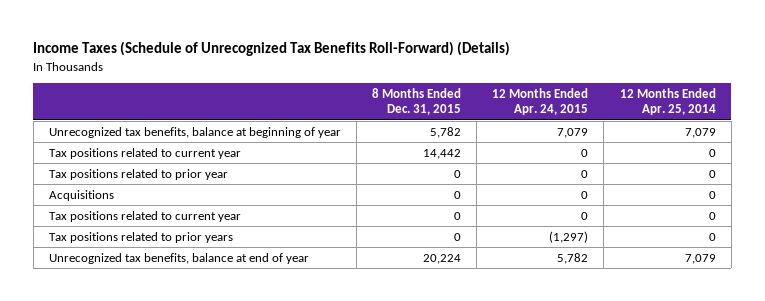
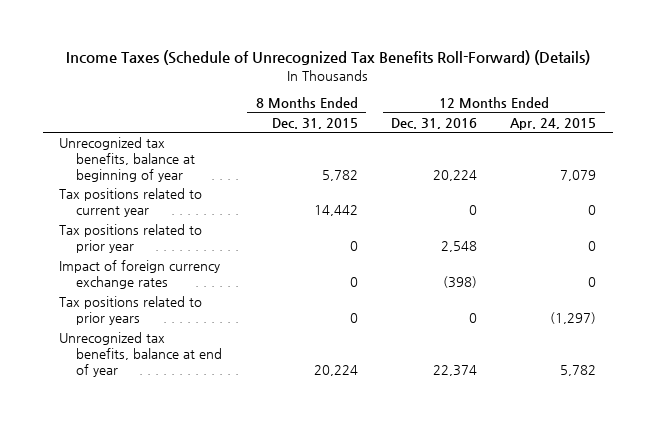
- | 8 Months Ended Dec. 31, 2015 | 12 Months Ended Apr. 24, 2015 | 12 Months Ended Apr. 25, 2014
+ | 8 Months Ended Dec. 31, 2015 | 12 Months Ended Dec. 31, 2016 | 12 Months Ended Apr. 24, 2015
- Acquisitions | 0 | 0 | 0
- Tax positions related to current year | 0 | 0 | 0
+ Impact of foreign currency exchange rates | 0 | (398) | 0

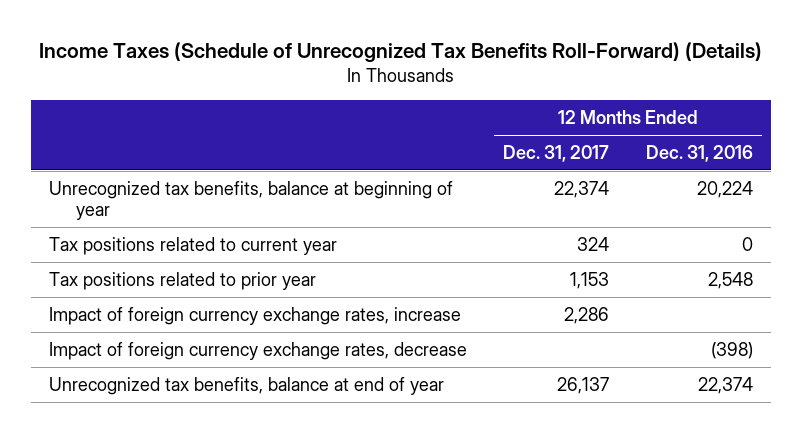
- | 8 Months Ended Dec. 31, 2015 | 12 Months Ended Dec. 31, 2016 | 12 Months Ended Apr. 24, 2015
+ | 12 Months Ended Dec. 31, 2017 | 12 Months Ended Dec. 31, 2016
- Impact of foreign currency exchange rates | 0 | (398) | 0
- Tax positions related to prior years | 0 | 0 | (1,297)
+ Impact of foreign currency exchange rates, increase | 2,286 |
+ Impact of foreign currency exchange rates, decrease | | (398)

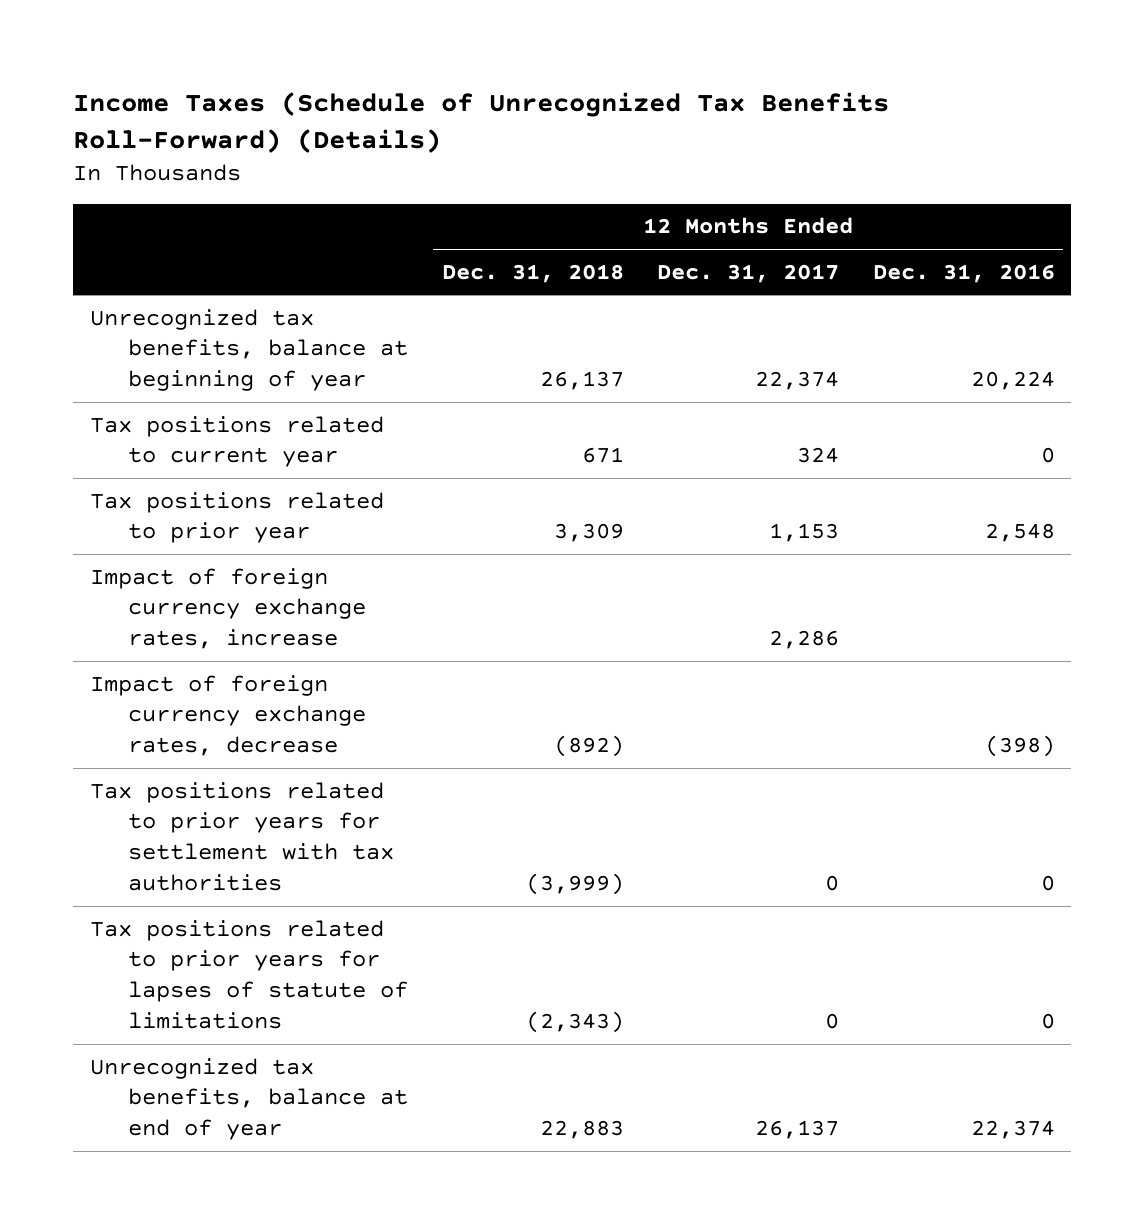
- | 12 Months Ended Dec. 31, 2017 | 12 Months Ended Dec. 31, 2016
+ | 12 Months Ended Dec. 31, 2018 | 12 Months Ended Dec. 31, 2017 | 12 Months Ended Dec. 31, 2016
+ Tax positions related to prior years for settlement with tax authorities | (3,999) | 0 | 0
+ Tax positions related to prior years for lapses of statute of limitations | (2,343) | 0 | 0

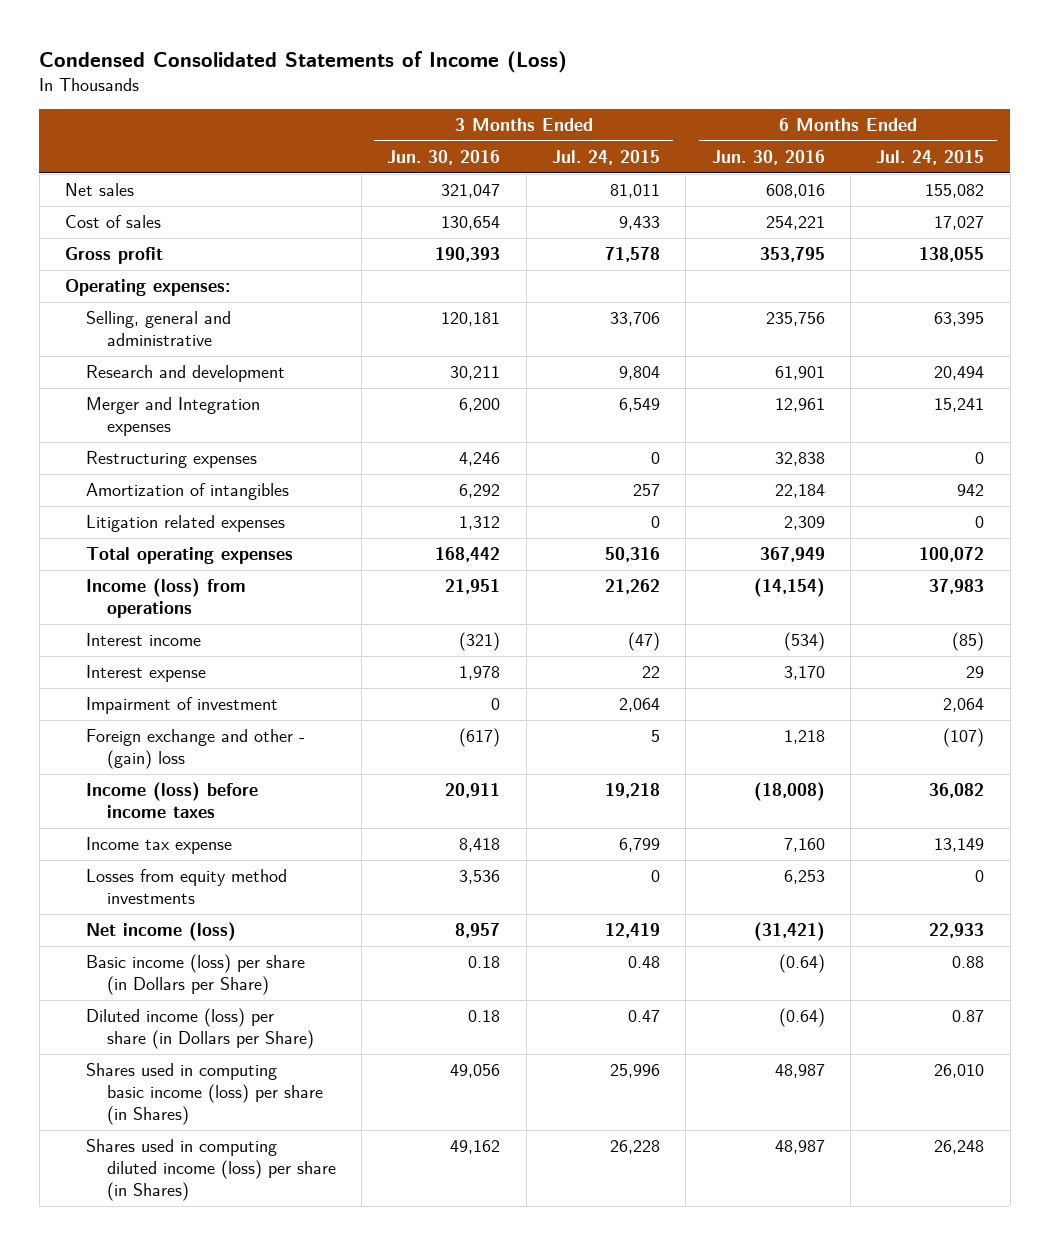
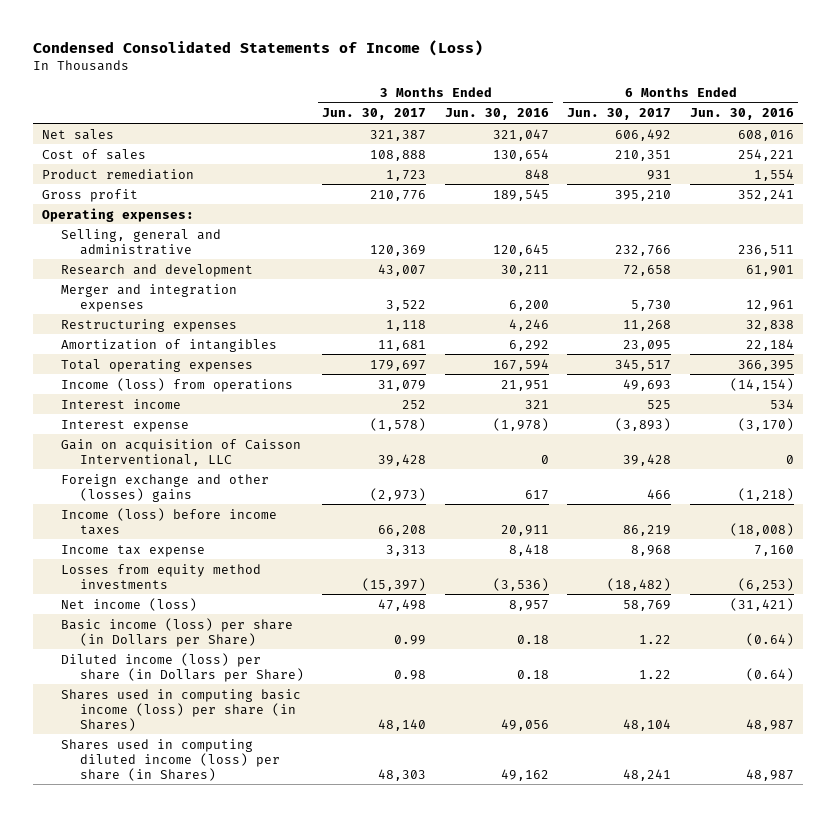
- | 3 Months Ended Jun. 30, 2016 | 3 Months Ended Jul. 24, 2015 | 6 Months Ended Jun. 30, 2016 | 6 Months Ended Jul. 24, 2015
+ | 3 Months Ended Jun. 30, 2017 | 3 Months Ended Jun. 30, 2016 | 6 Months Ended Jun. 30, 2017 | 6 Months Ended Jun. 30, 2016
- Gross profit | 190,393 | 71,578 | 353,795 | 138,055
+ Product remediation | 1,723 | 848 | 931 | 1,554
+ Gross profit | 210,776 | 189,545 | 395,210 | 352,241
- Selling, general and administrative | 120,181 | 33,706 | 235,756 | 63,395
+ Selling, general and administrative | 120,369 | 120,645 | 232,766 | 236,511
- Merger and Integration expenses | 6,200 | 6,549 | 12,961 | 15,241
+ Merger and integration expenses | 3,522 | 6,200 | 5,730 | 12,961
- Litigation related expenses | 1,312 | 0 | 2,309 | 0
- Total operating expenses | 168,442 | 50,316 | 367,949 | 100,072
+ Total operating expenses | 179,697 | 167,594 | 345,517 | 366,395
- Interest income | (321) | (47) | (534) | (85)
- Interest expense | 1,978 | 22 | 3,170 | 29
- Impairment of investment | 0 | 2,064 | | 2,064
- Foreign exchange and other - (gain) loss | (617) | 5 | 1,218 | (107)
+ Interest income | 252 | 321 | 525 | 534
+ Interest expense | (1,578) | (1,978) | (3,893) | (3,170)
+ Gain on acquisition of Caisson Interventional, LLC | 39,428 | 0 | 39,428 | 0
+ Foreign exchange and other (losses) gains | (2,973) | 617 | 466 | (1,218)
- Losses from equity method investments | 3,536 | 0 | 6,253 | 0
+ Losses from equity method investments | (15,397) | (3,536) | (18,482) | (6,253)

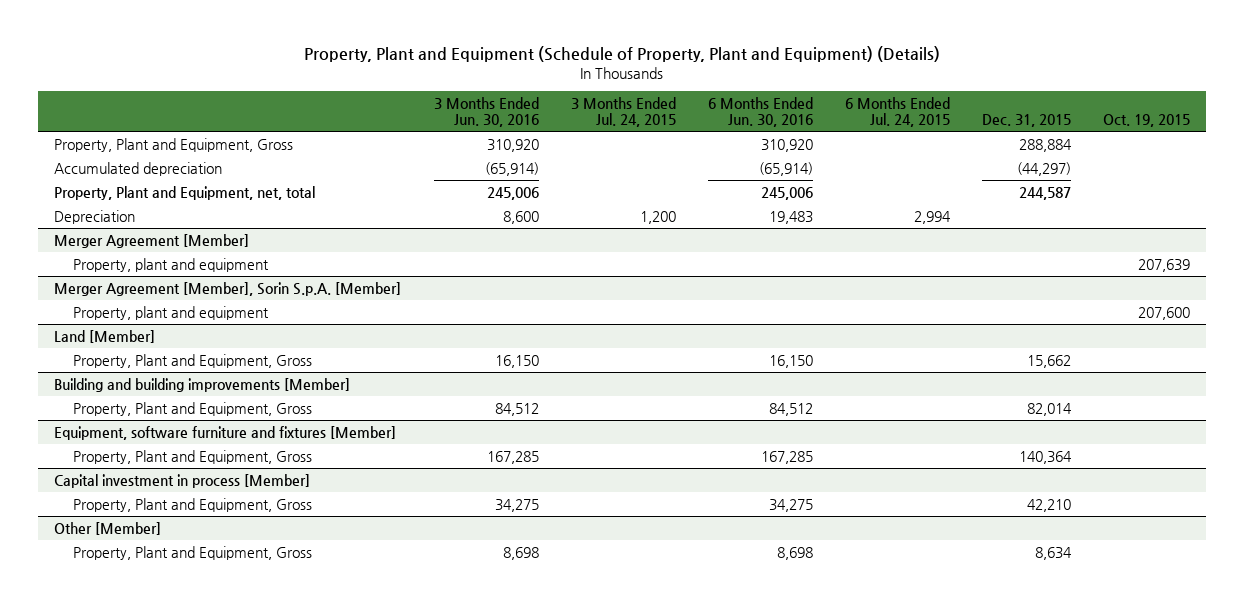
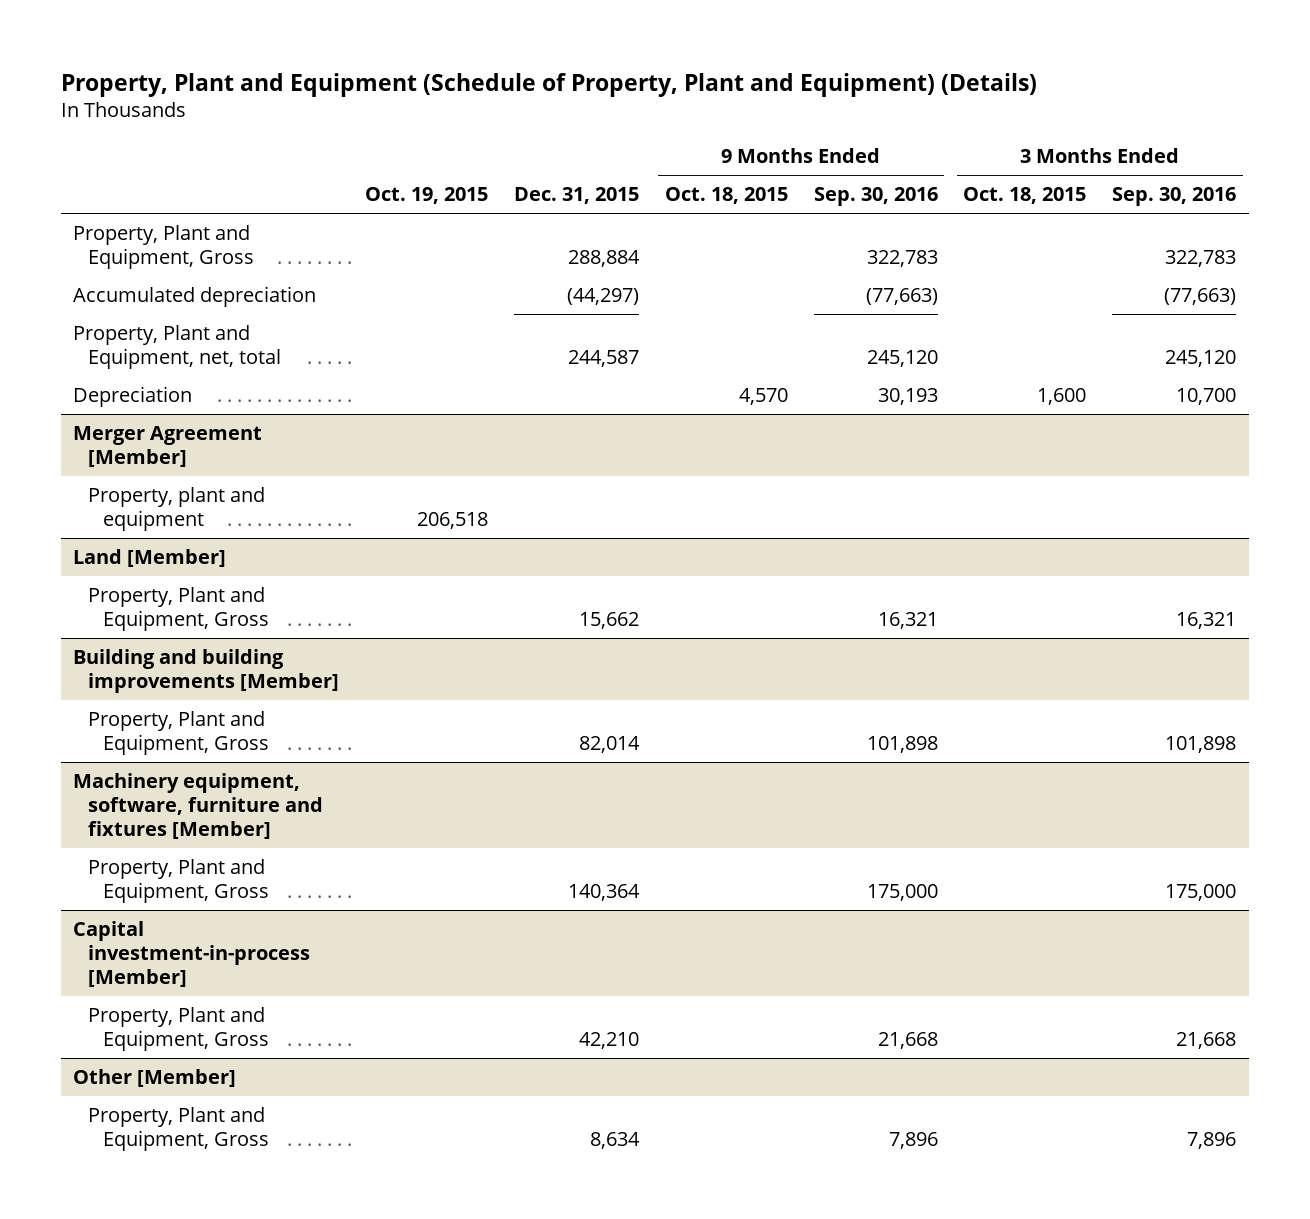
- | 3 Months Ended Jun. 30, 2016 | 3 Months Ended Jul. 24, 2015 | 6 Months Ended Jun. 30, 2016 | 6 Months Ended Jul. 24, 2015 | Dec. 31, 2015 | Oct. 19, 2015
+ | Oct. 19, 2015 | Dec. 31, 2015 | 9 Months Ended Oct. 18, 2015 | 9 Months Ended Sep. 30, 2016 | 3 Months Ended Oct. 18, 2015 | 3 Months Ended Sep. 30, 2016
@ Merger Agreement [Member]
- Property, plant and equipment | | | | | | 207,639
- Merger Agreement [Member], Sorin S.p.A. [Member]
- Property, plant and equipment | | | | | | 207,600
@ Merger Agreement [Member]
+ Property, plant and equipment | 206,518 | | | | |
- Equipment, software furniture and fixtures [Member]
+ Machinery equipment, software, furniture and fixtures [Member]
- Capital investment in process [Member]
+ Capital investment-in-process [Member]

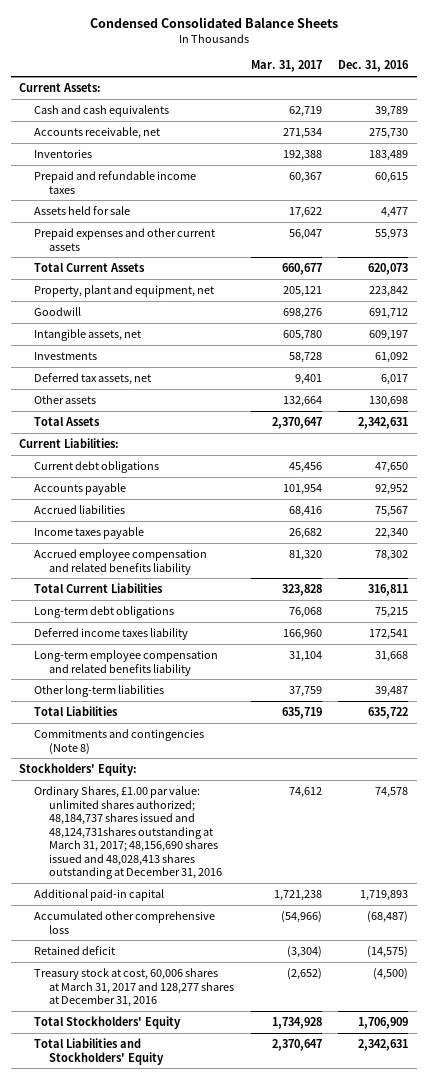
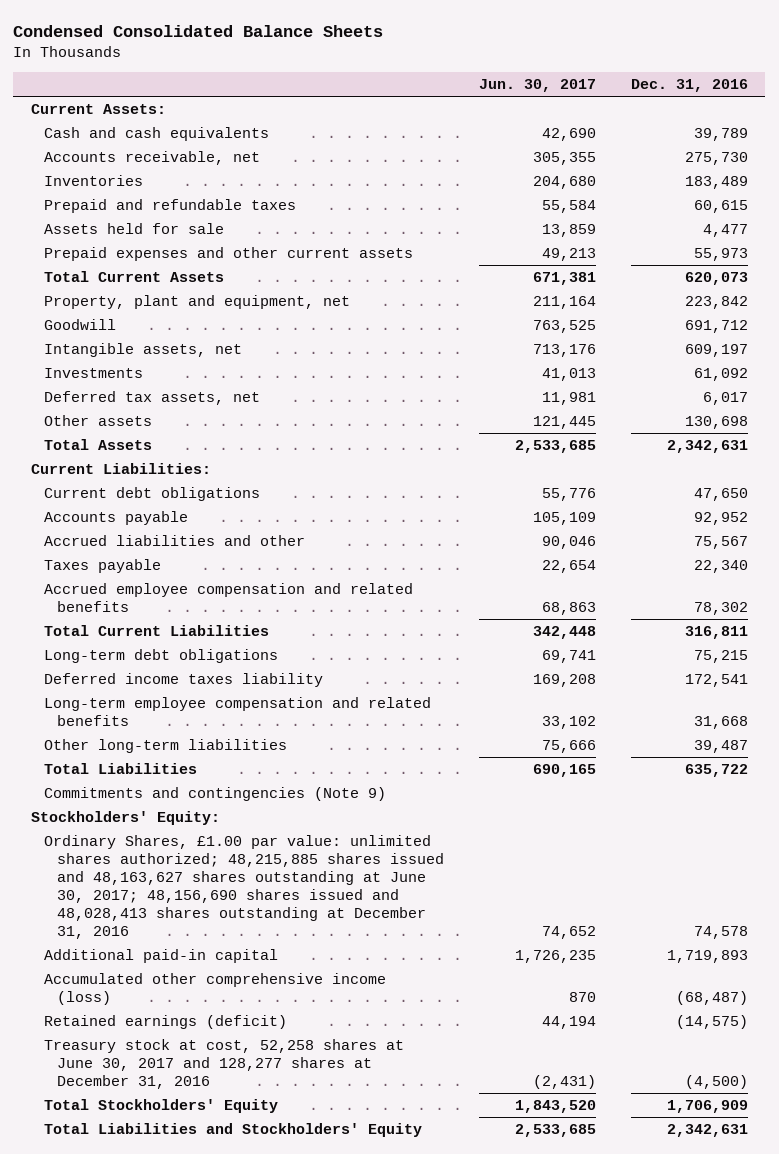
- | Mar. 31, 2017 | Dec. 31, 2016
+ | Jun. 30, 2017 | Dec. 31, 2016
- Prepaid and refundable income taxes | 60,367 | 60,615
+ Prepaid and refundable taxes | 55,584 | 60,615
- Accrued liabilities | 68,416 | 75,567
- Income taxes payable | 26,682 | 22,340
- Accrued employee compensation and related benefits liability | 81,320 | 78,302
+ Accrued liabilities and other | 90,046 | 75,567
+ Taxes payable | 22,654 | 22,340
+ Accrued employee compensation and related benefits | 68,863 | 78,302
- Long-term employee compensation and related benefits liability | 31,104 | 31,668
+ Long-term employee compensation and related benefits | 33,102 | 31,668
- Commitments and contingencies (Note 8)
+ Commitments and contingencies (Note 9)
- Ordinary Shares, £1.00 par value: unlimited shares authorized; 48,184,737 shares issued and 48,124,731shares outstanding at March 31, 2017; 48,156,690 shares issued and 48,028,413 shares outstanding at December 31, 2016 | 74,612 | 74,578
+ Ordinary Shares, £1.00 par value: unlimited shares authorized; 48,215,885 shares issued and 48,163,627 shares outstanding at June 30, 2017; 48,156,690 shares issued and 48,028,413 shares outstanding at December 31, 2016 | 74,652 | 74,578
- Accumulated other comprehensive loss | (54,966) | (68,487)
- Retained deficit | (3,304) | (14,575)
- Treasury stock at cost, 60,006 shares at March 31, 2017 and 128,277 shares at December 31, 2016 | (2,652) | (4,500)
+ Accumulated other comprehensive income (loss) | 870 | (68,487)
+ Retained earnings (deficit) | 44,194 | (14,575)
+ Treasury stock at cost, 52,258 shares at June 30, 2017 and 128,277 shares at December 31, 2016 | (2,431) | (4,500)

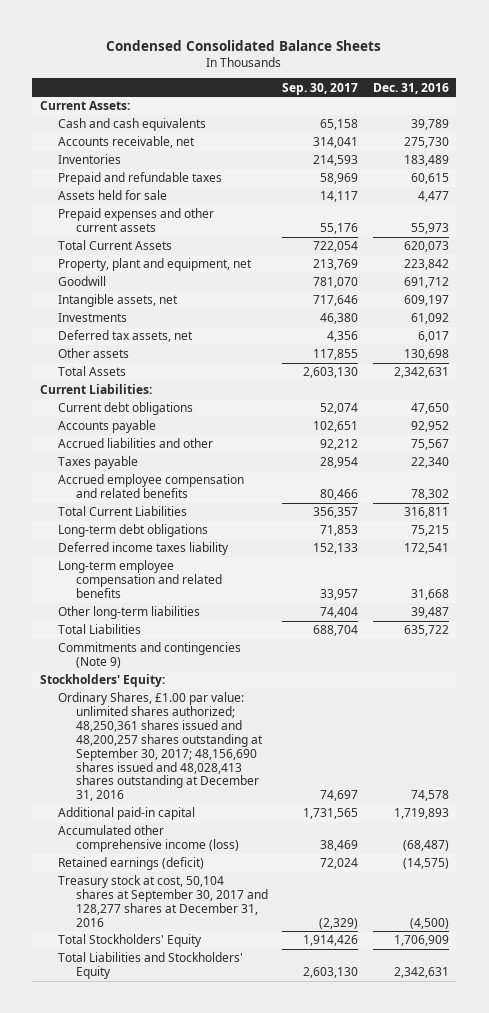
- | Jun. 30, 2017 | Dec. 31, 2016
+ | Sep. 30, 2017 | Dec. 31, 2016
- Ordinary Shares, £1.00 par value: unlimited shares authorized; 48,215,885 shares issued and 48,163,627 shares outstanding at June 30, 2017; 48,156,690 shares issued and 48,028,413 shares outstanding at December 31, 2016 | 74,652 | 74,578
+ Ordinary Shares, £1.00 par value: unlimited shares authorized; 48,250,361 shares issued and 48,200,257 shares outstanding at September 30, 2017; 48,156,690 shares issued and 48,028,413 shares outstanding at December 31, 2016 | 74,697 | 74,578
- Treasury stock at cost, 52,258 shares at June 30, 2017 and 128,277 shares at December 31, 2016 | (2,431) | (4,500)
+ Treasury stock at cost, 50,104 shares at September 30, 2017 and 128,277 shares at December 31, 2016 | (2,329) | (4,500)

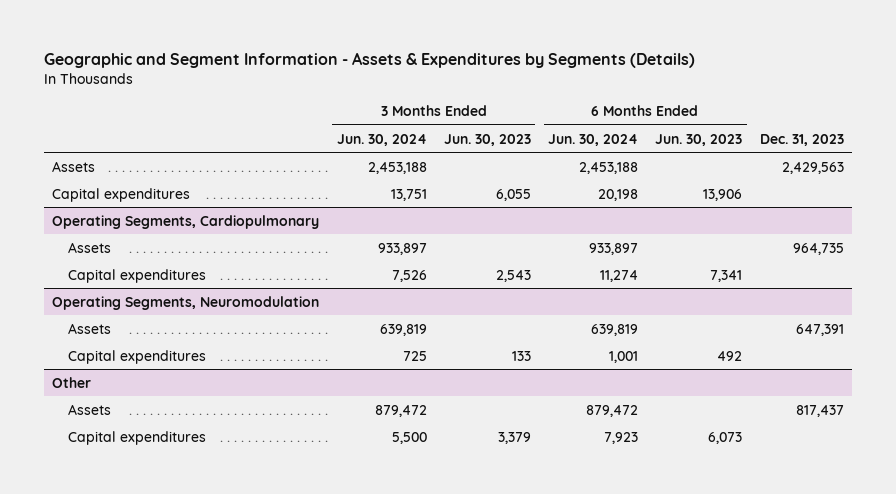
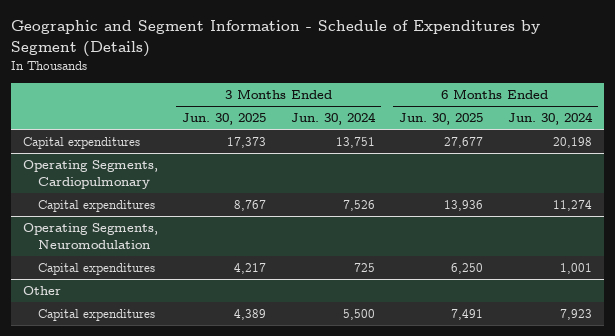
- Geographic and Segment Information - Assets & Expenditures by Segments (Details)
+ Geographic and Segment Information - Schedule of Expenditures by Segment (Details)
- | 3 Months Ended Jun. 30, 2024 | 3 Months Ended Jun. 30, 2023 | 6 Months Ended Jun. 30, 2024 | 6 Months Ended Jun. 30, 2023 | Dec. 31, 2023
+ | 3 Months Ended Jun. 30, 2025 | 3 Months Ended Jun. 30, 2024 | 6 Months Ended Jun. 30, 2025 | 6 Months Ended Jun. 30, 2024
- Assets | 2,453,188 | | 2,453,188 | | 2,429,563
@ Operating Segments, Cardiopulmonary
- Assets | 933,897 | | 933,897 | | 964,735
@ Operating Segments, Neuromodulation
- Assets | 639,819 | | 639,819 | | 647,391
@ Other
- Assets | 879,472 | | 879,472 | | 817,437

